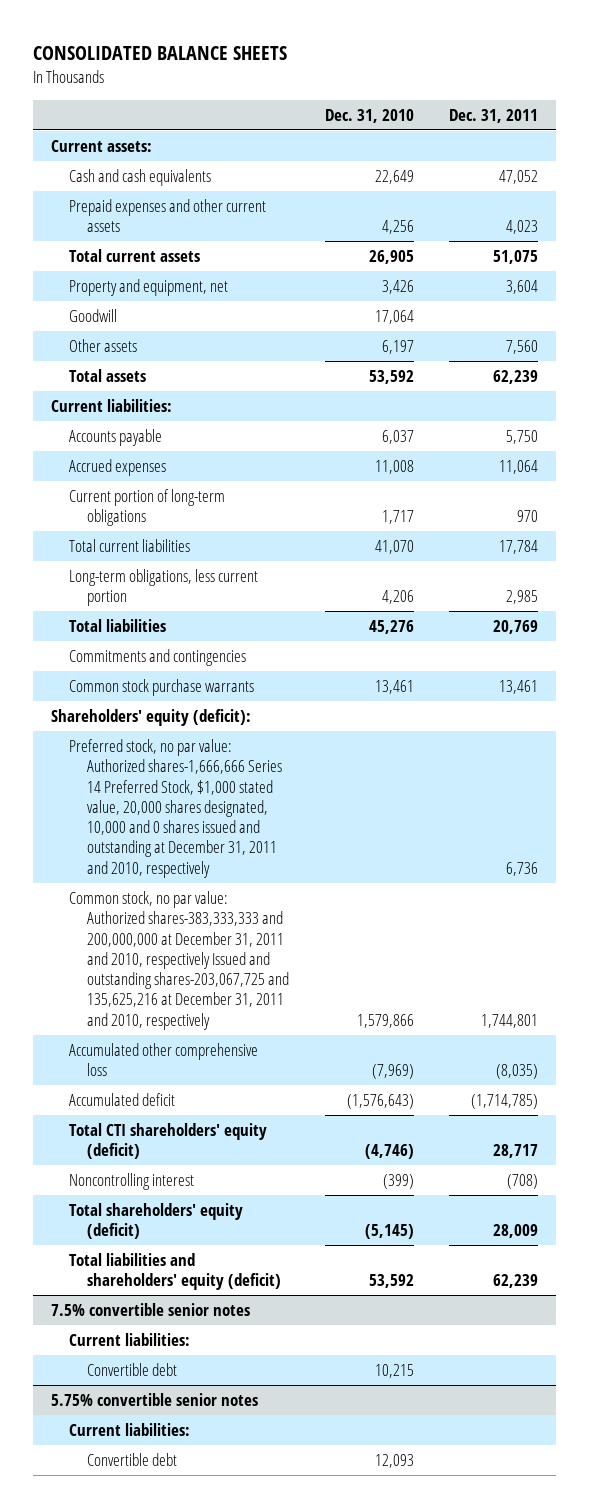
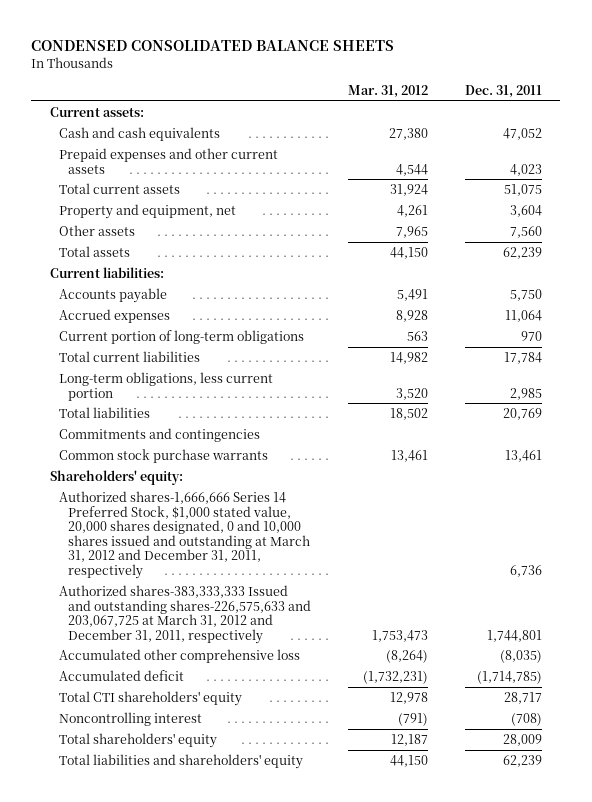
- CONSOLIDATED BALANCE SHEETS
+ CONDENSED CONSOLIDATED BALANCE SHEETS
- | Dec. 31, 2010 | Dec. 31, 2011
+ | Mar. 31, 2012 | Dec. 31, 2011
- Goodwill | 17,064 |
- Shareholders' equity (deficit):
- Preferred stock, no par value: Authorized shares-1,666,666 Series 14 Preferred Stock, $1,000 stated value, 20,000 shares designated, 10,000 and 0 shares issued and outstanding at December 31, 2011 and 2010, respectively | | 6,736
- Common stock, no par value: Authorized shares-383,333,333 and 200,000,000 at December 31, 2011 and 2010, respectively Issued and outstanding shares-203,067,725 and 135,625,216 at December 31, 2011 and 2010, respectively | 1,579,866 | 1,744,801
+ Shareholders' equity:
+ Authorized shares-1,666,666 Series 14 Preferred Stock, $1,000 stated value, 20,000 shares designated, 0 and 10,000 shares issued and outstanding at March 31, 2012 and December 31, 2011, respectively | | 6,736
+ Authorized shares-383,333,333 Issued and outstanding shares-226,575,633 and 203,067,725 at March 31, 2012 and December 31, 2011, respectively | 1,753,473 | 1,744,801
- Total CTI shareholders' equity (deficit) | (4,746) | 28,717
+ Total CTI shareholders' equity | 12,978 | 28,717
- Total shareholders' equity (deficit) | (5,145) | 28,009
- Total liabilities and shareholders' equity (deficit) | 53,592 | 62,239
- 7.5% convertible senior notes
- Current liabilities:
- Convertible debt | 10,215 |
- 5.75% convertible senior notes
- Current liabilities:
- Convertible debt | 12,093 |
+ Total shareholders' equity | 12,187 | 28,009
+ Total liabilities and shareholders' equity | 44,150 | 62,239

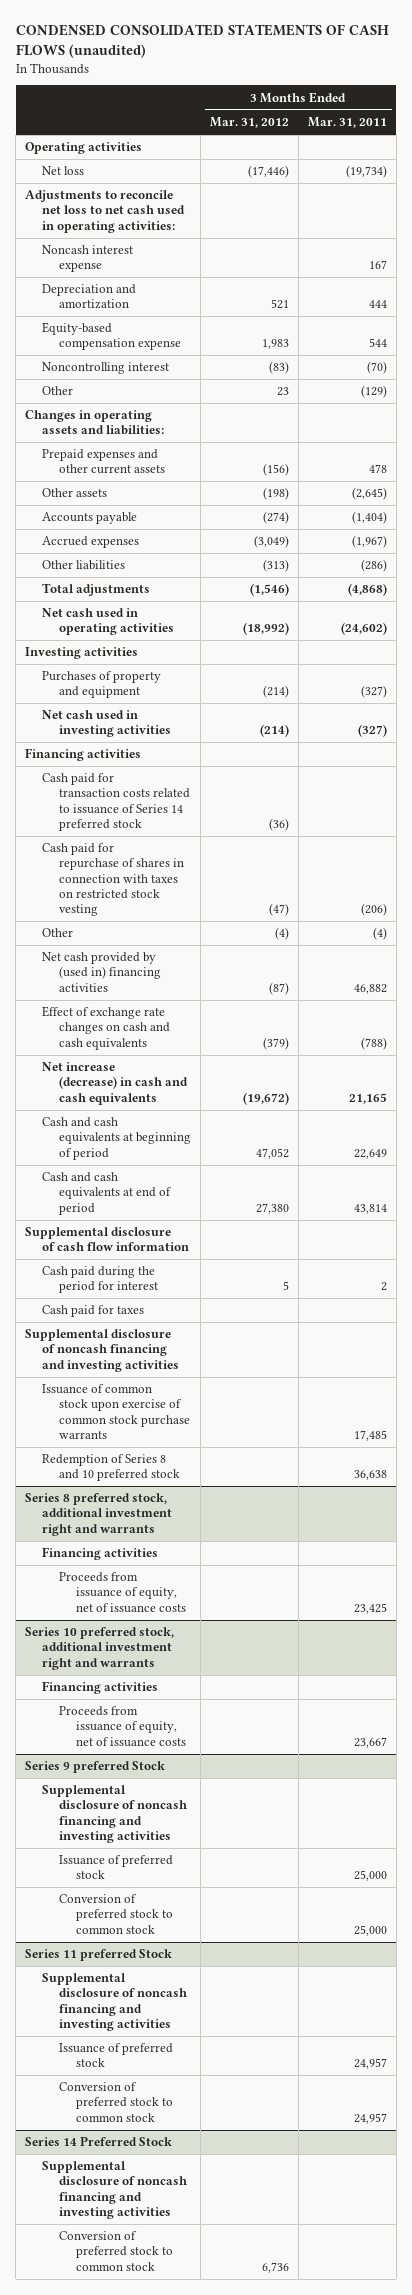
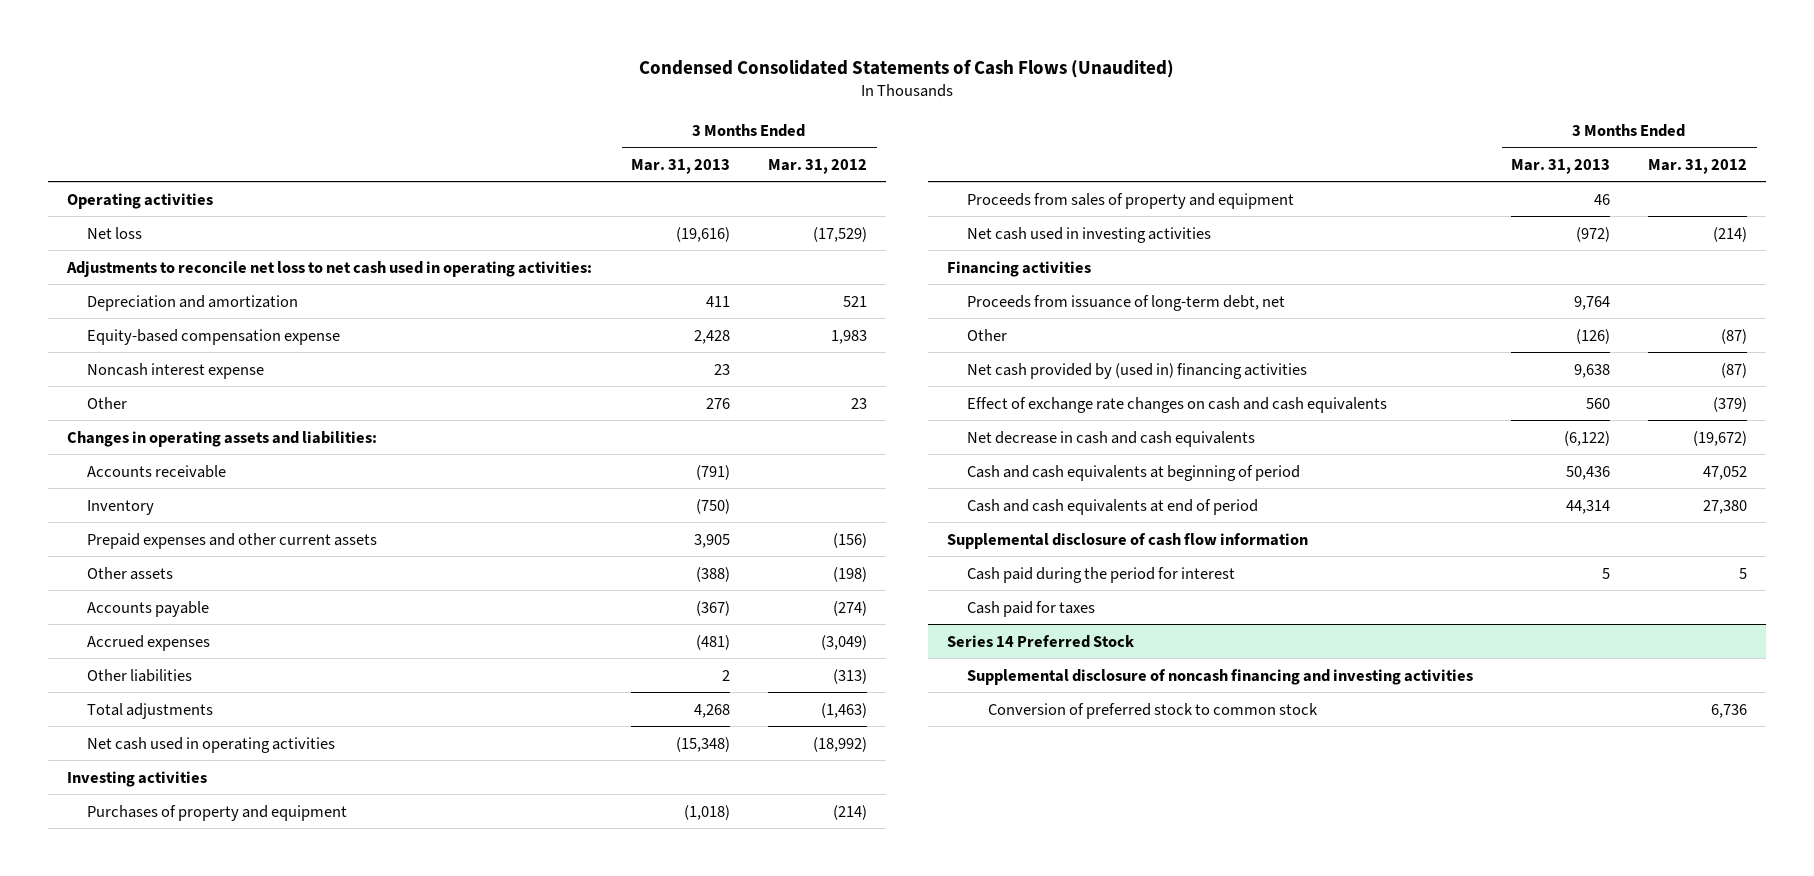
- CONDENSED CONSOLIDATED STATEMENTS OF CASH FLOWS (unaudited)
+ Condensed Consolidated Statements of Cash Flows (Unaudited)
- | 3 Months Ended Mar. 31, 2012 | 3 Months Ended Mar. 31, 2011
+ | 3 Months Ended Mar. 31, 2013 | 3 Months Ended Mar. 31, 2012
- Net loss | (17,446) | (19,734)
+ Net loss | (19,616) | (17,529)
- Noncontrolling interest | (83) | (70)
moved down: Noncash interest expense | 23 |
+ Accounts receivable | (791) |
+ Inventory | (750) |
- Total adjustments | (1,546) | (4,868)
+ Total adjustments | 4,268 | (1,463)
+ Proceeds from sales of property and equipment | 46 |
- Cash paid for transaction costs related to issuance of Series 14 preferred stock | (36) |
- Cash paid for repurchase of shares in connection with taxes on restricted stock vesting | (47) | (206)
- Other | (4) | (4)
+ Proceeds from issuance of long-term debt, net | 9,764 |
+ Other | (126) | (87)
- Net increase (decrease) in cash and cash equivalents | (19,672) | 21,165
+ Net decrease in cash and cash equivalents | (6,122) | (19,672)
- Supplemental disclosure of noncash financing and investing activities
- Issuance of common stock upon exercise of common stock purchase warrants | | 17,485
- Redemption of Series 8 and 10 preferred stock | | 36,638
- Series 8 preferred stock, additional investment right and warrants
- Financing activities
- Proceeds from issuance of equity, net of issuance costs | | 23,425
- Series 10 preferred stock, additional investment right and warrants
- Financing activities
- Proceeds from issuance of equity, net of issuance costs | | 23,667
- Series 9 preferred Stock
- Supplemental disclosure of noncash financing and investing activities
- Issuance of preferred stock | | 25,000
- Conversion of preferred stock to common stock | | 25,000
- Series 11 preferred Stock
- Supplemental disclosure of noncash financing and investing activities
- Issuance of preferred stock | | 24,957
- Conversion of preferred stock to common stock | | 24,957

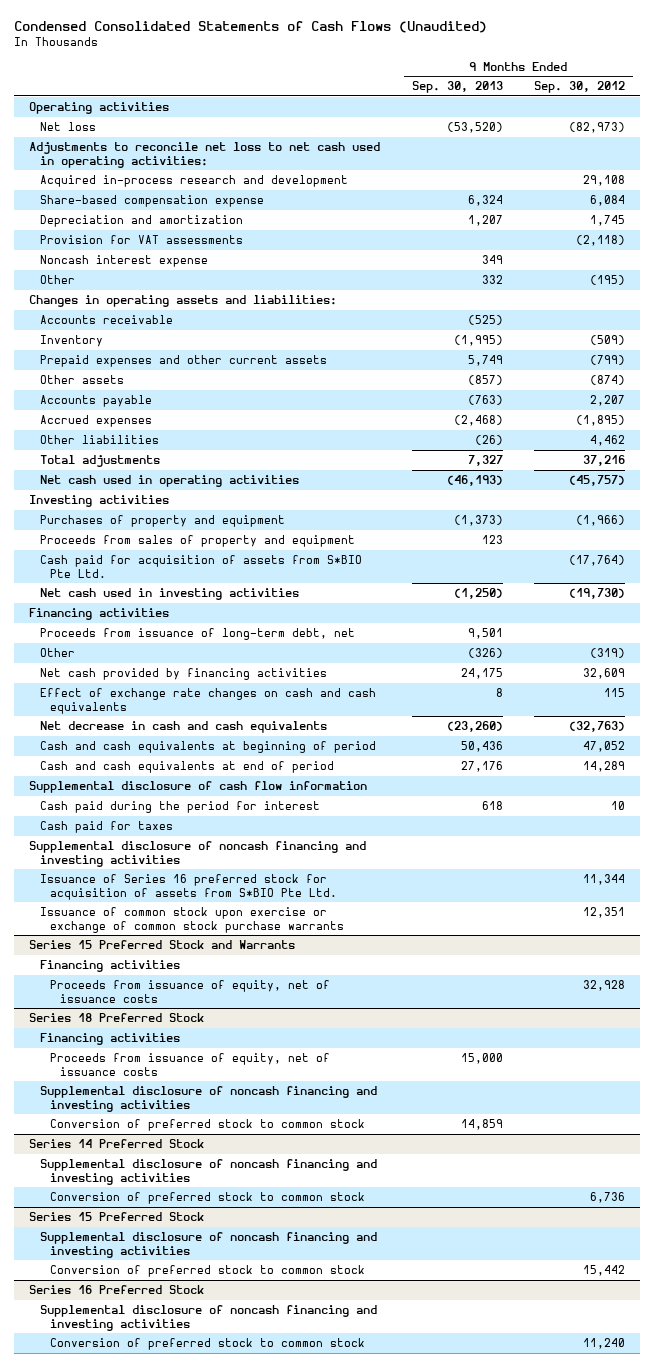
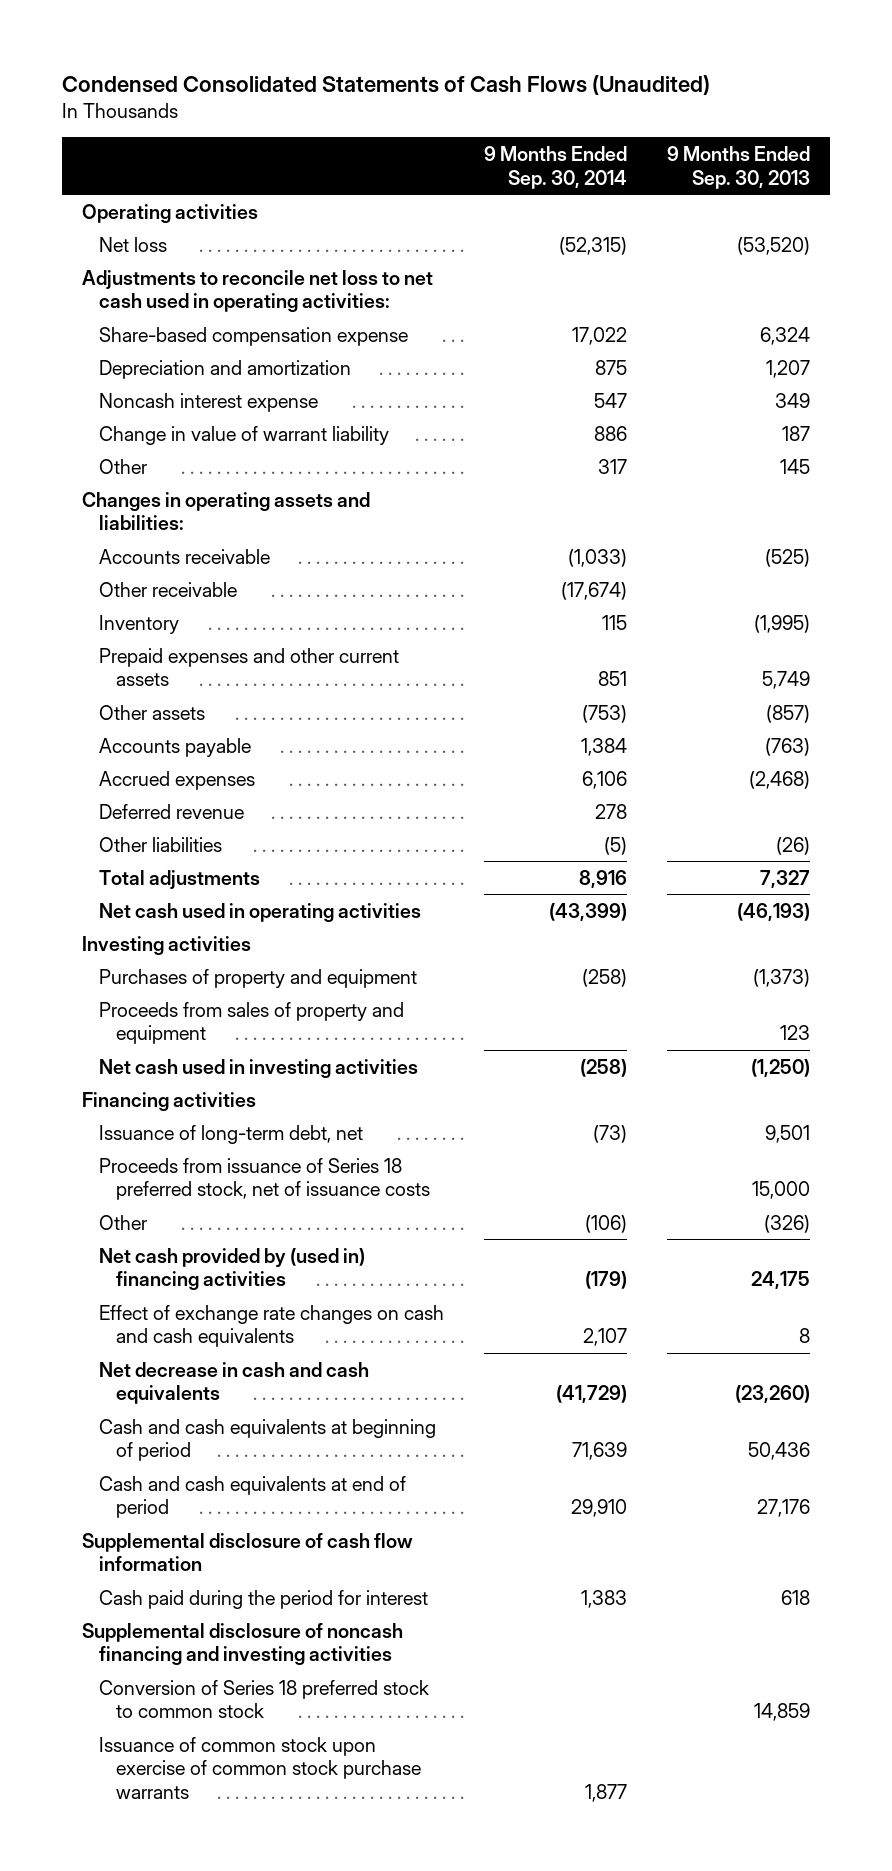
- | 9 Months Ended Sep. 30, 2013 | 9 Months Ended Sep. 30, 2012
+ | 9 Months Ended Sep. 30, 2014 | 9 Months Ended Sep. 30, 2013
- Acquired in-process research and development | | 29,108
- Provision for VAT assessments | | (2,118)
- Other | 332 | (195)
+ Change in value of warrant liability | 886 | 187
+ Other | 317 | 145
+ Other receivable | (17,674) |
+ Deferred revenue | 278 |
- Cash paid for acquisition of assets from S*BIO Pte Ltd. | | (17,764)
- Proceeds from issuance of long-term debt, net | 9,501 |
+ Issuance of long-term debt, net | (73) | 9,501
+ Proceeds from issuance of Series 18 preferred stock, net of issuance costs | | 15,000
- Net cash provided by financing activities | 24,175 | 32,609
+ Net cash provided by (used in) financing activities | (179) | 24,175
- Cash paid for taxes
- Issuance of Series 16 preferred stock for acquisition of assets from S*BIO Pte Ltd. | | 11,344
- Issuance of common stock upon exercise or exchange of common stock purchase warrants | | 12,351
- Series 15 Preferred Stock and Warrants
- Financing activities
- Proceeds from issuance of equity, net of issuance costs | | 32,928
- Series 18 Preferred Stock
- Financing activities
- Proceeds from issuance of equity, net of issuance costs | 15,000 |
- Supplemental disclosure of noncash financing and investing activities
- Conversion of preferred stock to common stock | 14,859 |
- Series 14 Preferred Stock
- Supplemental disclosure of noncash financing and investing activities
- Conversion of preferred stock to common stock | | 6,736
- Series 15 Preferred Stock
- Supplemental disclosure of noncash financing and investing activities
- Conversion of preferred stock to common stock | | 15,442
- Series 16 Preferred Stock
- Supplemental disclosure of noncash financing and investing activities
- Conversion of preferred stock to common stock | | 11,240
+ Conversion of Series 18 preferred stock to common stock | | 14,859
+ Issuance of common stock upon exercise of common stock purchase warrants | 1,877 |

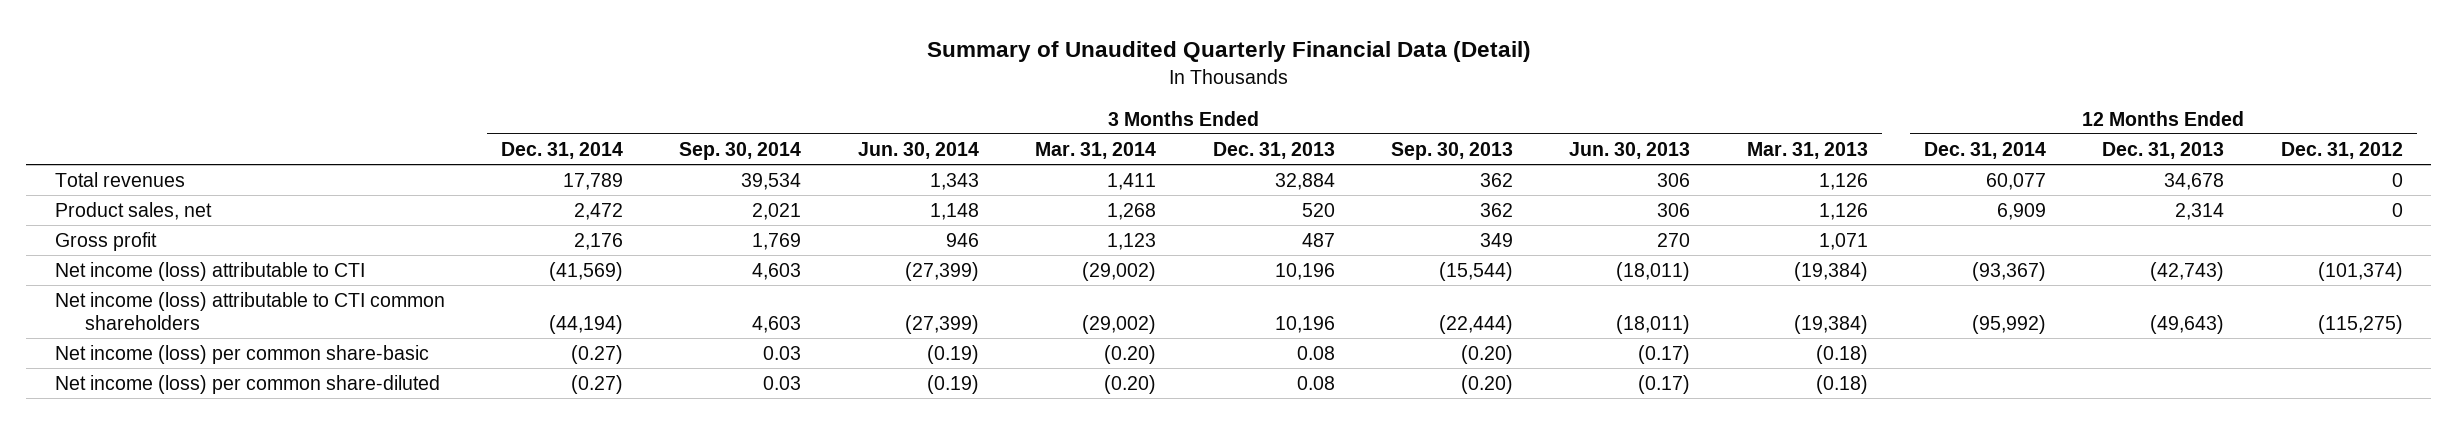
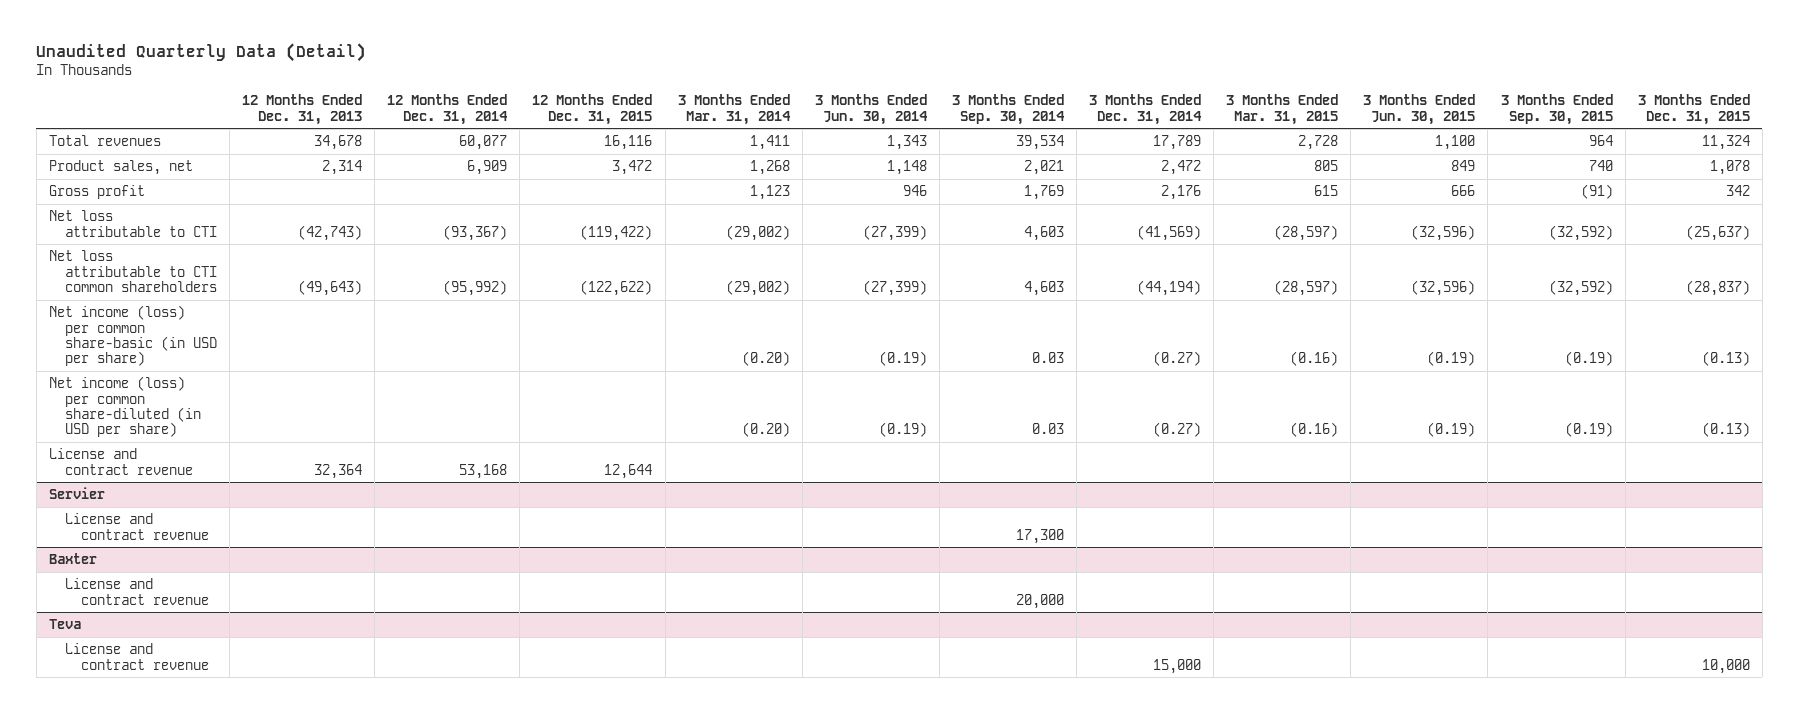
- Summary of Unaudited Quarterly Financial Data (Detail)
+ Unaudited Quarterly Data (Detail)
- | 3 Months Ended Dec. 31, 2014 | 3 Months Ended Sep. 30, 2014 | 3 Months Ended Jun. 30, 2014 | 3 Months Ended Mar. 31, 2014 | 3 Months Ended Dec. 31, 2013 | 3 Months Ended Sep. 30, 2013 | 3 Months Ended Jun. 30, 2013 | 3 Months Ended Mar. 31, 2013 | 12 Months Ended Dec. 31, 2014 | 12 Months Ended Dec. 31, 2013 | 12 Months Ended Dec. 31, 2012
+ | 12 Months Ended Dec. 31, 2013 | 12 Months Ended Dec. 31, 2014 | 12 Months Ended Dec. 31, 2015 | 3 Months Ended Mar. 31, 2014 | 3 Months Ended Jun. 30, 2014 | 3 Months Ended Sep. 30, 2014 | 3 Months Ended Dec. 31, 2014 | 3 Months Ended Mar. 31, 2015 | 3 Months Ended Jun. 30, 2015 | 3 Months Ended Sep. 30, 2015 | 3 Months Ended Dec. 31, 2015
- Net income (loss) attributable to CTI | (41,569) | 4,603 | (27,399) | (29,002) | 10,196 | (15,544) | (18,011) | (19,384) | (93,367) | (42,743) | (101,374)
- Net income (loss) attributable to CTI common shareholders | (44,194) | 4,603 | (27,399) | (29,002) | 10,196 | (22,444) | (18,011) | (19,384) | (95,992) | (49,643) | (115,275)
- Net income (loss) per common share-basic | (0.27) | 0.03 | (0.19) | (0.20) | 0.08 | (0.20) | (0.17) | (0.18) | | |
- Net income (loss) per common share-diluted | (0.27) | 0.03 | (0.19) | (0.20) | 0.08 | (0.20) | (0.17) | (0.18) | | |
+ Net loss attributable to CTI | (42,743) | (93,367) | (119,422) | (29,002) | (27,399) | 4,603 | (41,569) | (28,597) | (32,596) | (32,592) | (25,637)
+ Net loss attributable to CTI common shareholders | (49,643) | (95,992) | (122,622) | (29,002) | (27,399) | 4,603 | (44,194) | (28,597) | (32,596) | (32,592) | (28,837)
+ Net income (loss) per common share-basic (in USD per share) | | | | (0.20) | (0.19) | 0.03 | (0.27) | (0.16) | (0.19) | (0.19) | (0.13)
+ Net income (loss) per common share-diluted (in USD per share) | | | | (0.20) | (0.19) | 0.03 | (0.27) | (0.16) | (0.19) | (0.19) | (0.13)
+ License and contract revenue | 32,364 | 53,168 | 12,644 | | | | | | | |
+ Servier
+ License and contract revenue | | | | | | 17,300 | | | | |
+ Baxter
+ License and contract revenue | | | | | | 20,000 | | | | |
+ Teva
+ License and contract revenue | | | | | | | 15,000 | | | | 10,000

